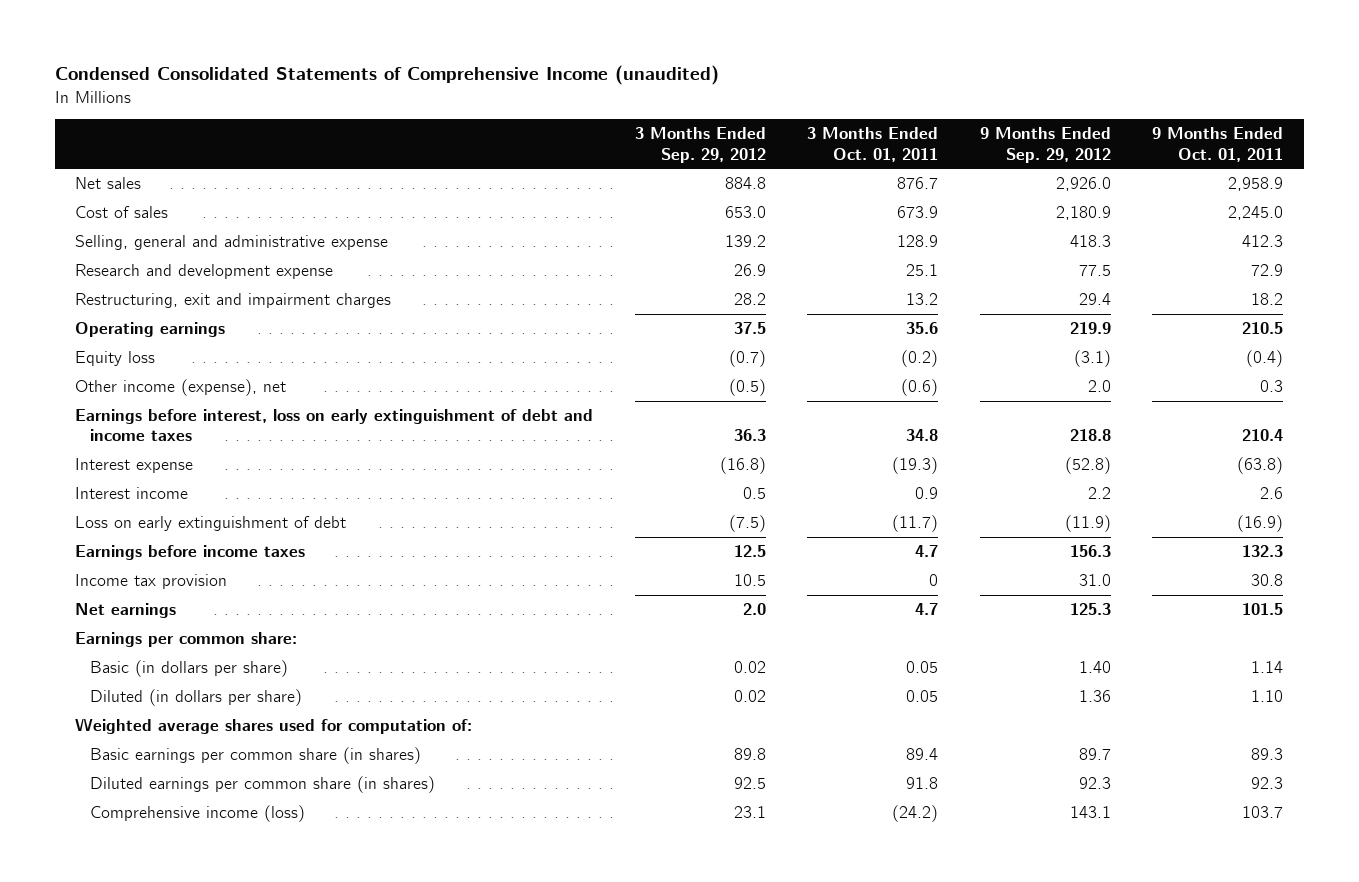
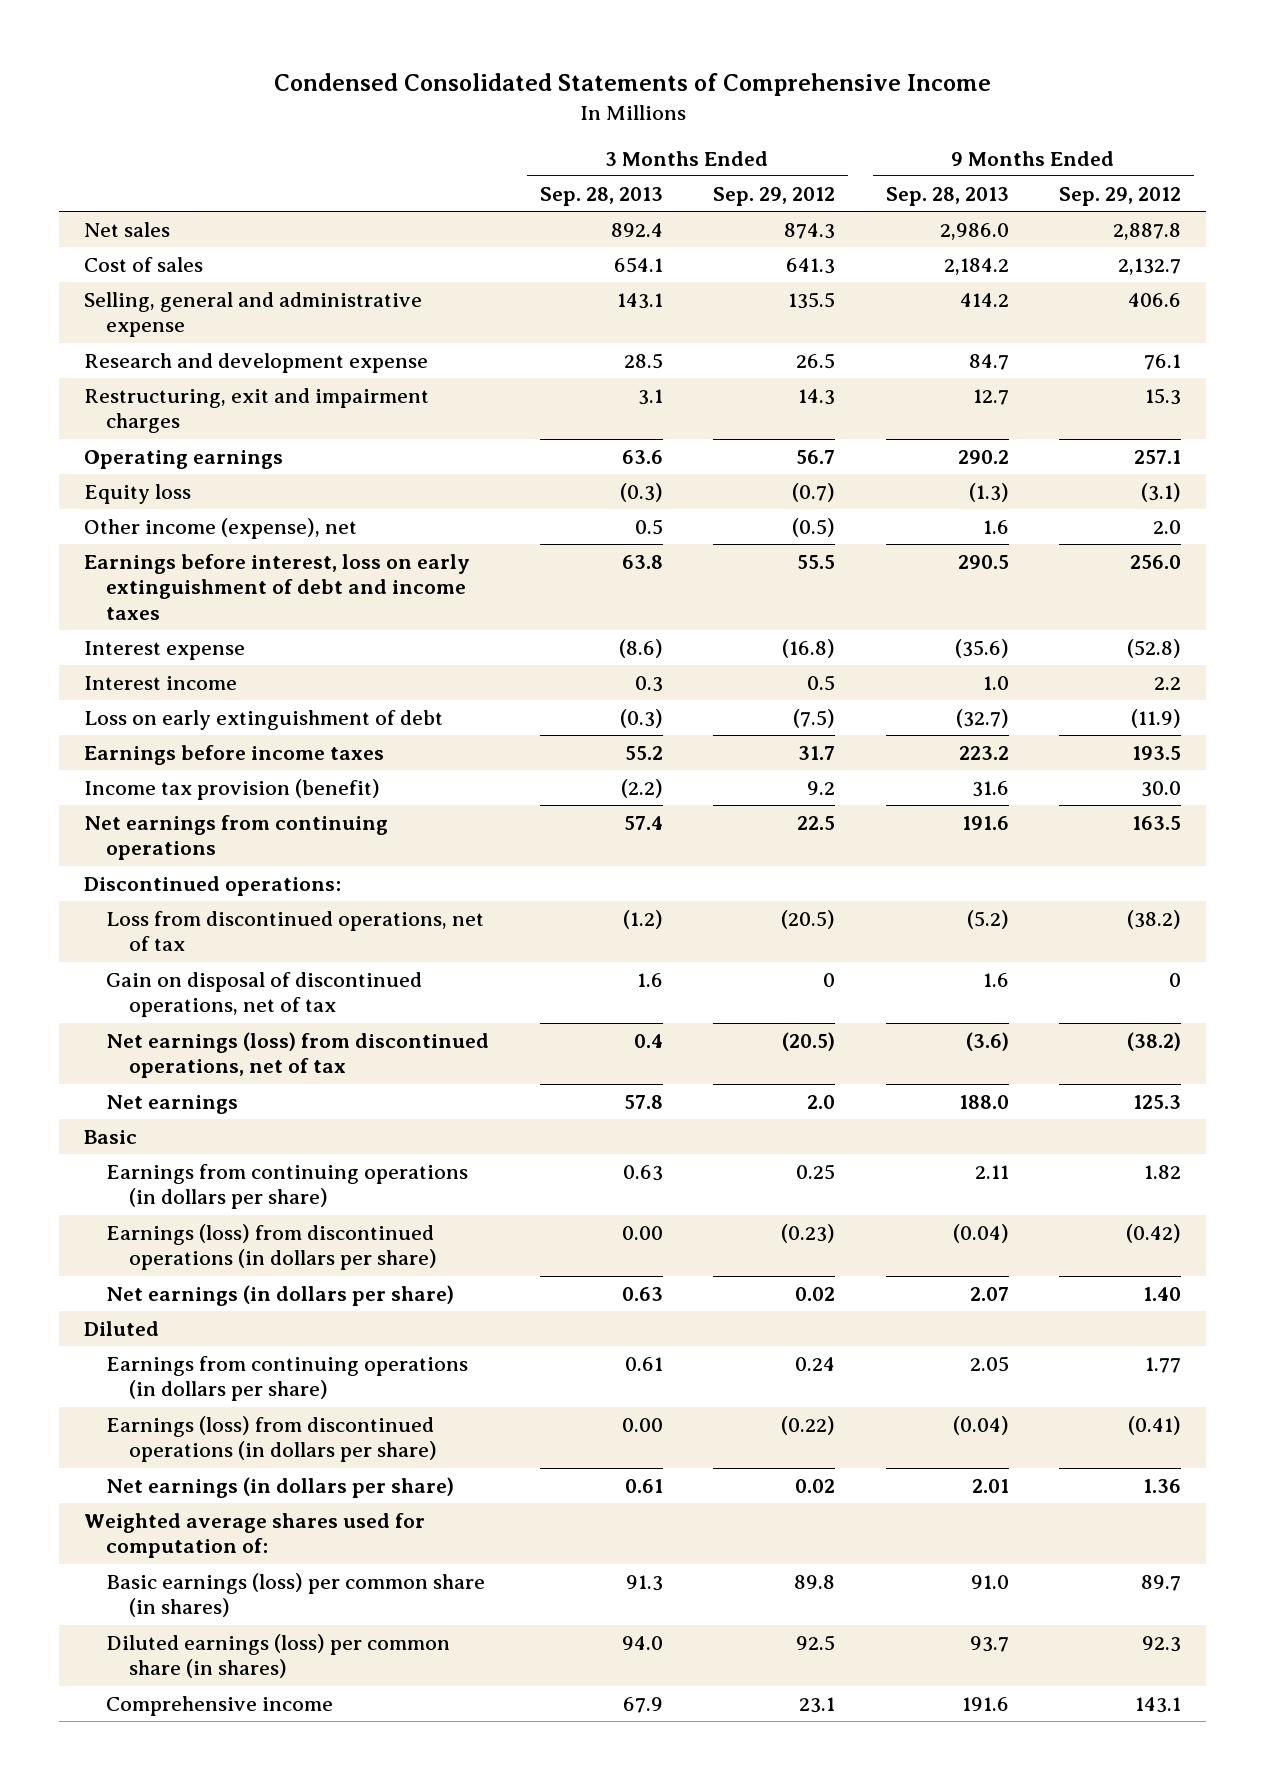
- Condensed Consolidated Statements of Comprehensive Income (unaudited)
+ Condensed Consolidated Statements of Comprehensive Income
- | 3 Months Ended Sep. 29, 2012 | 3 Months Ended Oct. 01, 2011 | 9 Months Ended Sep. 29, 2012 | 9 Months Ended Oct. 01, 2011
+ | 3 Months Ended Sep. 28, 2013 | 3 Months Ended Sep. 29, 2012 | 9 Months Ended Sep. 28, 2013 | 9 Months Ended Sep. 29, 2012
- Net sales | 884.8 | 876.7 | 2,926.0 | 2,958.9
- Cost of sales | 653.0 | 673.9 | 2,180.9 | 2,245.0
- Selling, general and administrative expense | 139.2 | 128.9 | 418.3 | 412.3
- Research and development expense | 26.9 | 25.1 | 77.5 | 72.9
- Restructuring, exit and impairment charges | 28.2 | 13.2 | 29.4 | 18.2
- Operating earnings | 37.5 | 35.6 | 219.9 | 210.5
+ Net sales | 892.4 | 874.3 | 2,986.0 | 2,887.8
+ Cost of sales | 654.1 | 641.3 | 2,184.2 | 2,132.7
+ Selling, general and administrative expense | 143.1 | 135.5 | 414.2 | 406.6
+ Research and development expense | 28.5 | 26.5 | 84.7 | 76.1
+ Restructuring, exit and impairment charges | 3.1 | 14.3 | 12.7 | 15.3
+ Operating earnings | 63.6 | 56.7 | 290.2 | 257.1
- Earnings before interest, loss on early extinguishment of debt and income taxes | 36.3 | 34.8 | 218.8 | 210.4
+ Earnings before interest, loss on early extinguishment of debt and income taxes | 63.8 | 55.5 | 290.5 | 256.0
- Earnings before income taxes | 12.5 | 4.7 | 156.3 | 132.3
- Income tax provision | 10.5 | 0 | 31.0 | 30.8
+ Earnings before income taxes | 55.2 | 31.7 | 223.2 | 193.5
+ Income tax provision (benefit) | (2.2) | 9.2 | 31.6 | 30.0
+ Net earnings from continuing operations | 57.4 | 22.5 | 191.6 | 163.5
+ Discontinued operations:
+ Loss from discontinued operations, net of tax | (1.2) | (20.5) | (5.2) | (38.2)
+ Gain on disposal of discontinued operations, net of tax | 1.6 | 0 | 1.6 | 0
+ Net earnings (loss) from discontinued operations, net of tax | 0.4 | (20.5) | (3.6) | (38.2)
- Earnings per common share:
- Basic (in dollars per share) | 0.02 | 0.05 | 1.40 | 1.14
- Diluted (in dollars per share) | 0.02 | 0.05 | 1.36 | 1.10
+ Basic
+ Earnings from continuing operations (in dollars per share) | 0.63 | 0.25 | 2.11 | 1.82
+ Earnings (loss) from discontinued operations (in dollars per share) | 0.00 | (0.23) | (0.04) | (0.42)
+ Net earnings (in dollars per share) | 0.63 | 0.02 | 2.07 | 1.40
+ Diluted
+ Earnings from continuing operations (in dollars per share) | 0.61 | 0.24 | 2.05 | 1.77
+ Earnings (loss) from discontinued operations (in dollars per share) | 0.00 | (0.22) | (0.04) | (0.41)
+ Net earnings (in dollars per share) | 0.61 | 0.02 | 2.01 | 1.36
- Basic earnings per common share (in shares) | 89.8 | 89.4 | 89.7 | 89.3
- Diluted earnings per common share (in shares) | 92.5 | 91.8 | 92.3 | 92.3
- Comprehensive income (loss) | 23.1 | (24.2) | 143.1 | 103.7
+ Basic earnings (loss) per common share (in shares) | 91.3 | 89.8 | 91.0 | 89.7
+ Diluted earnings (loss) per common share (in shares) | 94.0 | 92.5 | 93.7 | 92.3
+ Comprehensive income | 67.9 | 23.1 | 191.6 | 143.1

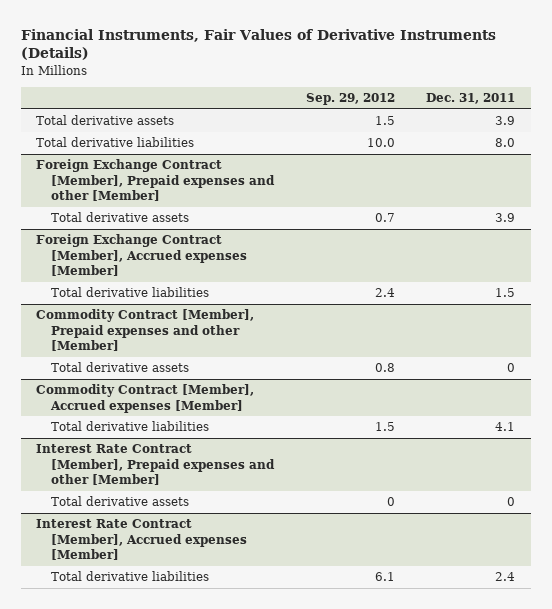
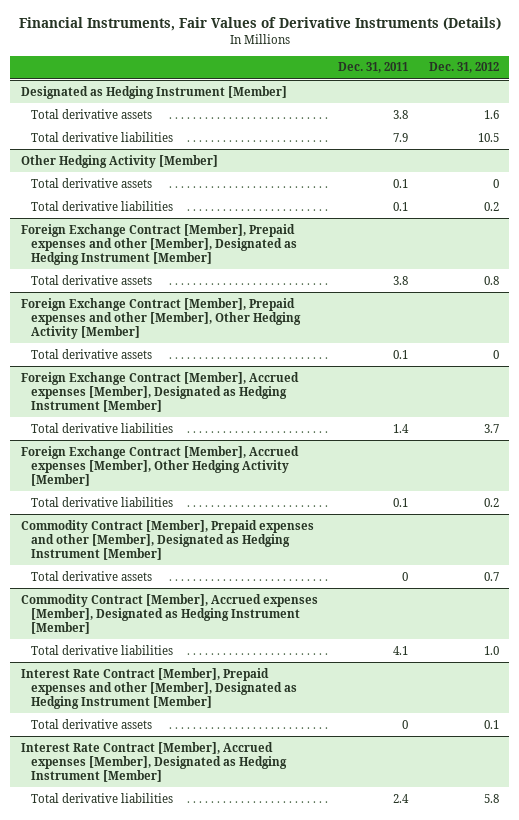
- | Sep. 29, 2012 | Dec. 31, 2011
+ | Dec. 31, 2011 | Dec. 31, 2012
- Total derivative assets | 1.5 | 3.9
- Total derivative liabilities | 10.0 | 8.0
- Foreign Exchange Contract [Member], Prepaid expenses and other [Member]
- Total derivative assets | 0.7 | 3.9
- Foreign Exchange Contract [Member], Accrued expenses [Member]
- Total derivative liabilities | 2.4 | 1.5
- Commodity Contract [Member], Prepaid expenses and other [Member]
+ Designated as Hedging Instrument [Member]
+ Total derivative assets | 3.8 | 1.6
+ Total derivative liabilities | 7.9 | 10.5
+ Other Hedging Activity [Member]
+ Total derivative assets | 0.1 | 0
+ Total derivative liabilities | 0.1 | 0.2
+ Foreign Exchange Contract [Member], Prepaid expenses and other [Member], Designated as Hedging Instrument [Member]
+ Total derivative assets | 3.8 | 0.8
+ Foreign Exchange Contract [Member], Prepaid expenses and other [Member], Other Hedging Activity [Member]
+ Total derivative assets | 0.1 | 0
+ Foreign Exchange Contract [Member], Accrued expenses [Member], Designated as Hedging Instrument [Member]
+ Total derivative liabilities | 1.4 | 3.7
+ Foreign Exchange Contract [Member], Accrued expenses [Member], Other Hedging Activity [Member]
+ Total derivative liabilities | 0.1 | 0.2
+ Commodity Contract [Member], Prepaid expenses and other [Member], Designated as Hedging Instrument [Member]
- Commodity Contract [Member], Accrued expenses [Member]
+ Commodity Contract [Member], Accrued expenses [Member], Designated as Hedging Instrument [Member]
- Interest Rate Contract [Member], Prepaid expenses and other [Member]
+ Interest Rate Contract [Member], Prepaid expenses and other [Member], Designated as Hedging Instrument [Member]
- Interest Rate Contract [Member], Accrued expenses [Member]
+ Interest Rate Contract [Member], Accrued expenses [Member], Designated as Hedging Instrument [Member]

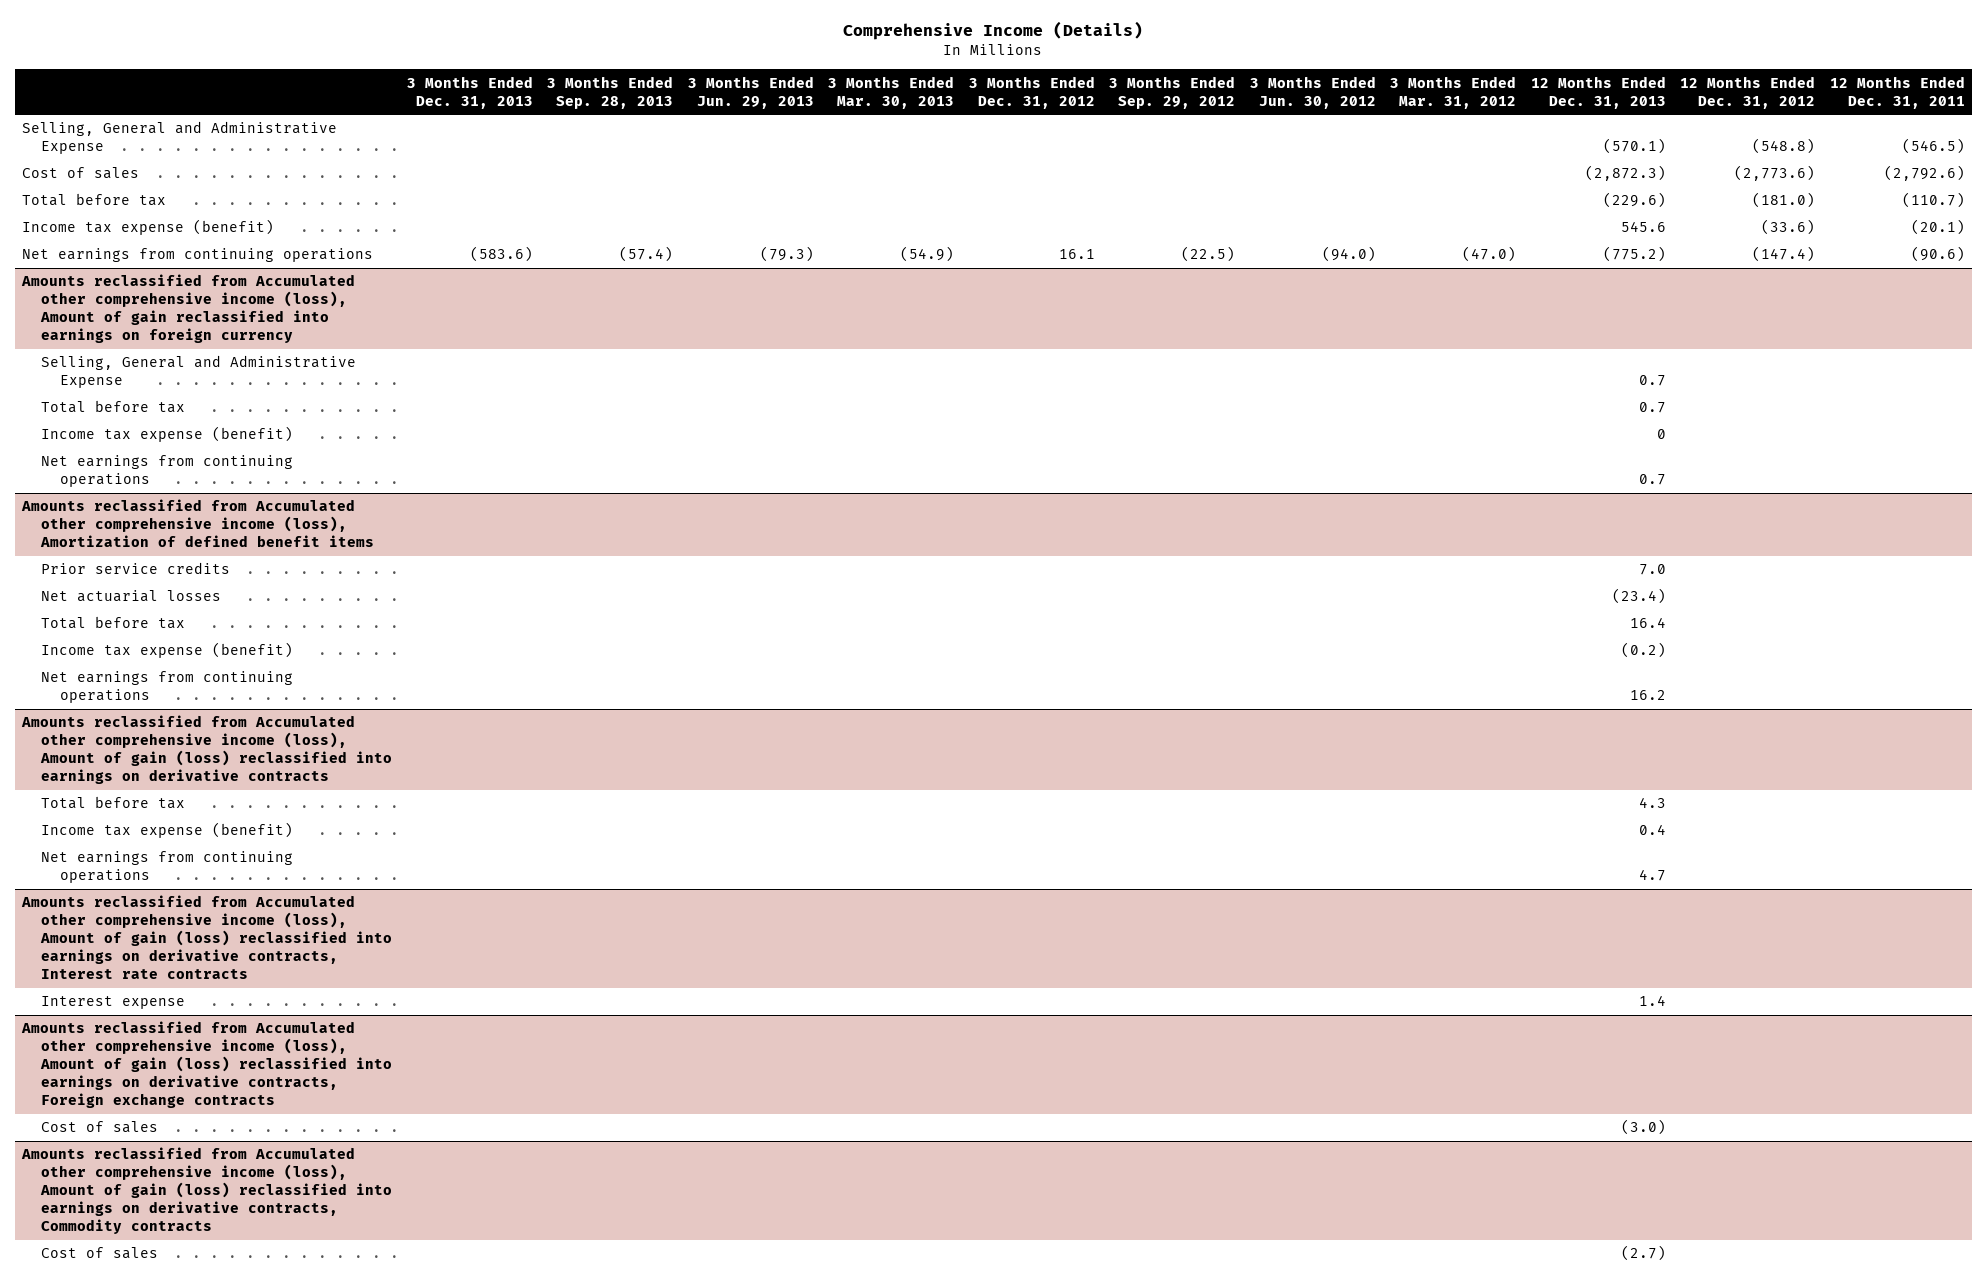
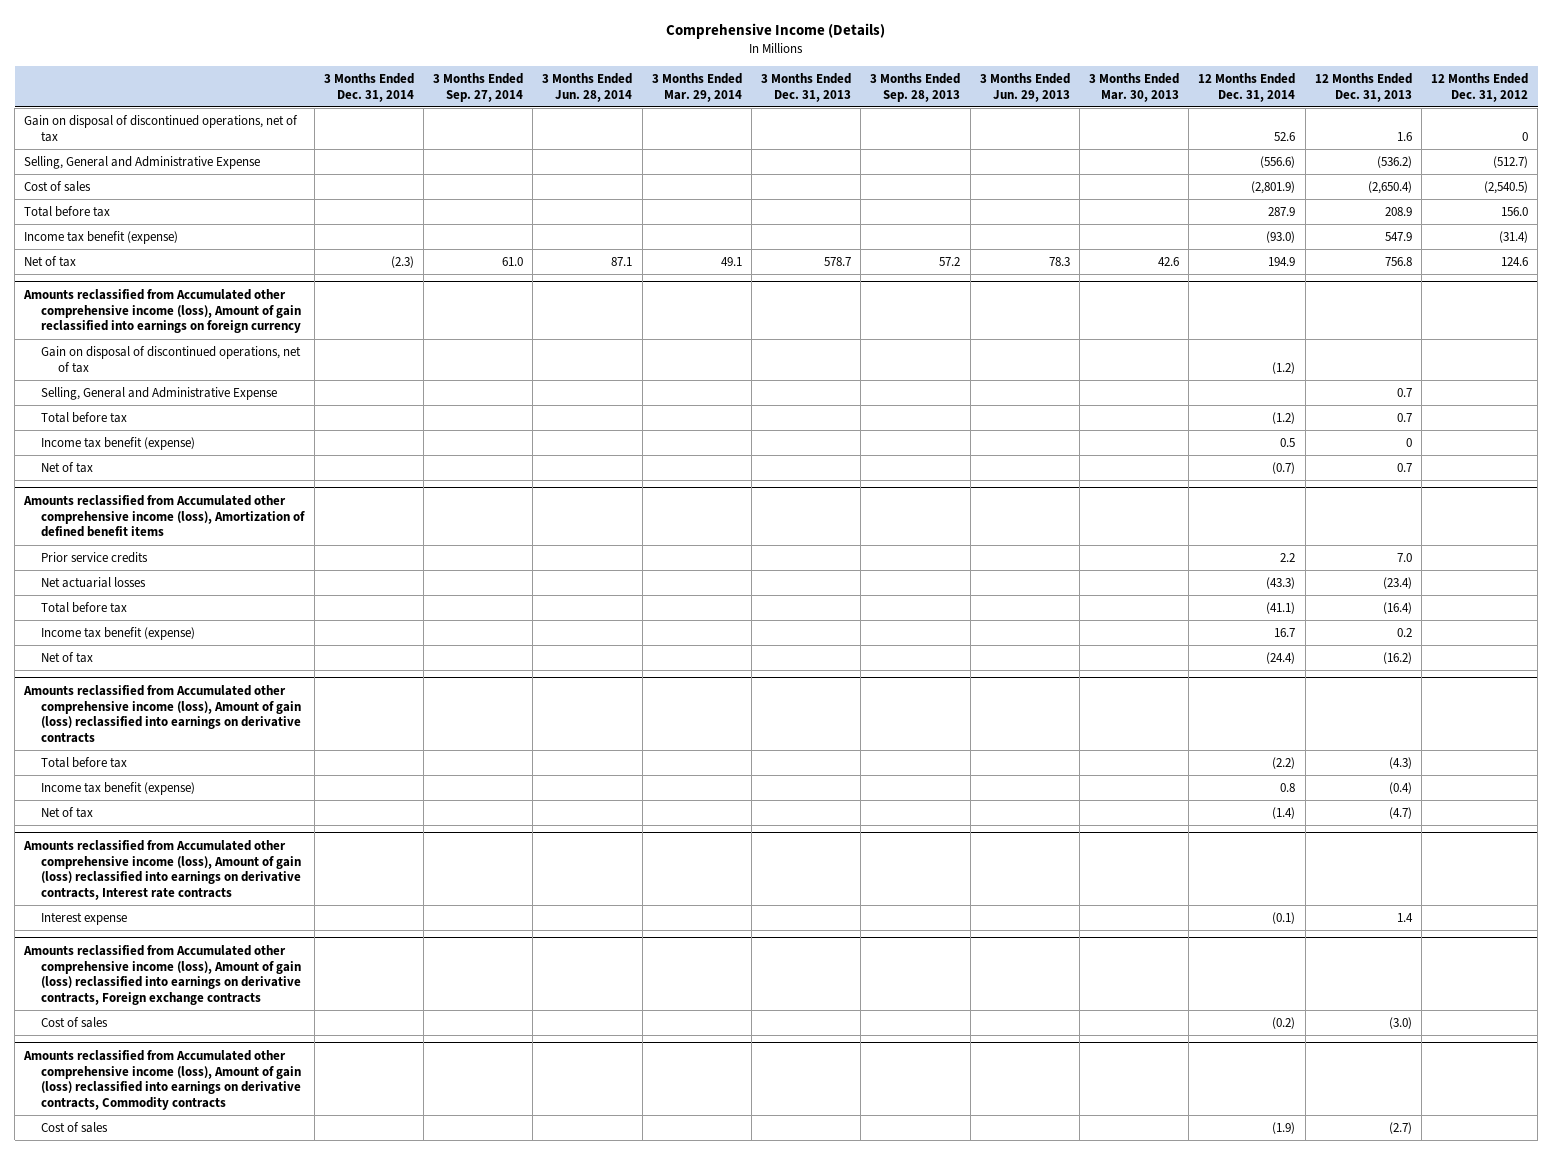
- | 3 Months Ended Dec. 31, 2013 | 3 Months Ended Sep. 28, 2013 | 3 Months Ended Jun. 29, 2013 | 3 Months Ended Mar. 30, 2013 | 3 Months Ended Dec. 31, 2012 | 3 Months Ended Sep. 29, 2012 | 3 Months Ended Jun. 30, 2012 | 3 Months Ended Mar. 31, 2012 | 12 Months Ended Dec. 31, 2013 | 12 Months Ended Dec. 31, 2012 | 12 Months Ended Dec. 31, 2011
+ | 3 Months Ended Dec. 31, 2014 | 3 Months Ended Sep. 27, 2014 | 3 Months Ended Jun. 28, 2014 | 3 Months Ended Mar. 29, 2014 | 3 Months Ended Dec. 31, 2013 | 3 Months Ended Sep. 28, 2013 | 3 Months Ended Jun. 29, 2013 | 3 Months Ended Mar. 30, 2013 | 12 Months Ended Dec. 31, 2014 | 12 Months Ended Dec. 31, 2013 | 12 Months Ended Dec. 31, 2012
- Selling, General and Administrative Expense | | | | | | | | | (570.1) | (548.8) | (546.5)
- Cost of sales | | | | | | | | | (2,872.3) | (2,773.6) | (2,792.6)
- Total before tax | | | | | | | | | (229.6) | (181.0) | (110.7)
- Income tax expense (benefit) | | | | | | | | | 545.6 | (33.6) | (20.1)
- Net earnings from continuing operations | (583.6) | (57.4) | (79.3) | (54.9) | 16.1 | (22.5) | (94.0) | (47.0) | (775.2) | (147.4) | (90.6)
+ Gain on disposal of discontinued operations, net of tax | | | | | | | | | 52.6 | 1.6 | 0
+ Selling, General and Administrative Expense | | | | | | | | | (556.6) | (536.2) | (512.7)
+ Cost of sales | | | | | | | | | (2,801.9) | (2,650.4) | (2,540.5)
+ Total before tax | | | | | | | | | 287.9 | 208.9 | 156.0
+ Income tax benefit (expense) | | | | | | | | | (93.0) | 547.9 | (31.4)
+ Net of tax | (2.3) | 61.0 | 87.1 | 49.1 | 578.7 | 57.2 | 78.3 | 42.6 | 194.9 | 756.8 | 124.6
@ Amounts reclassified from Accumulated other comprehensive income (loss), Amount of gain reclassified into earnings on foreign currency
+ Gain on disposal of discontinued operations, net of tax | | | | | | | | | (1.2) | |
- Income tax expense (benefit) | | | | | | | | | 0 | |
- Net earnings from continuing operations | | | | | | | | | 0.7 | |
+ Income tax benefit (expense) | | | | | | | | | 0.5 | 0 |
+ Net of tax | | | | | | | | | (0.7) | 0.7 |
@ Amounts reclassified from Accumulated other comprehensive income (loss), Amortization of defined benefit items
- Total before tax | | | | | | | | | 16.4 | |
- Income tax expense (benefit) | | | | | | | | | (0.2) | |
- Net earnings from continuing operations | | | | | | | | | 16.2 | |
+ Total before tax | | | | | | | | | (41.1) | (16.4) |
+ Income tax benefit (expense) | | | | | | | | | 16.7 | 0.2 |
+ Net of tax | | | | | | | | | (24.4) | (16.2) |
@ Amounts reclassified from Accumulated other comprehensive income (loss), Amount of gain (loss) reclassified into earnings on derivative contracts
- Total before tax | | | | | | | | | 4.3 | |
- Income tax expense (benefit) | | | | | | | | | 0.4 | |
- Net earnings from continuing operations | | | | | | | | | 4.7 | |
+ Total before tax | | | | | | | | | (2.2) | (4.3) |
+ Income tax benefit (expense) | | | | | | | | | 0.8 | (0.4) |
+ Net of tax | | | | | | | | | (1.4) | (4.7) |

